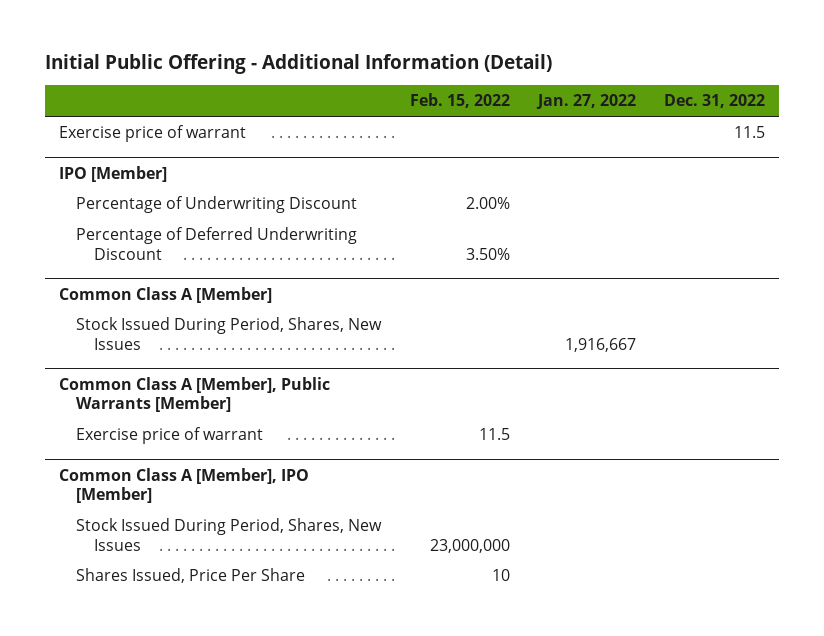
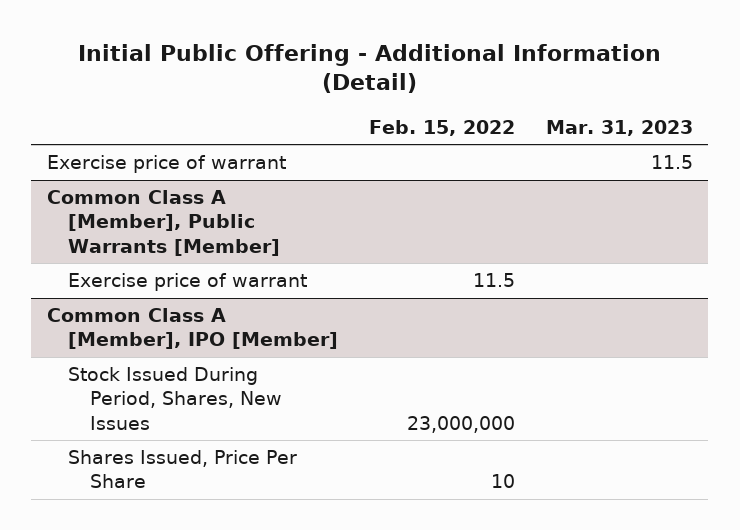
- | Feb. 15, 2022 | Jan. 27, 2022 | Dec. 31, 2022
+ | Feb. 15, 2022 | Mar. 31, 2023
- IPO [Member]
- Percentage of Underwriting Discount | 2.00% | |
- Percentage of Deferred Underwriting Discount | 3.50% | |
- Common Class A [Member]
- Stock Issued During Period, Shares, New Issues | | 1,916,667 |

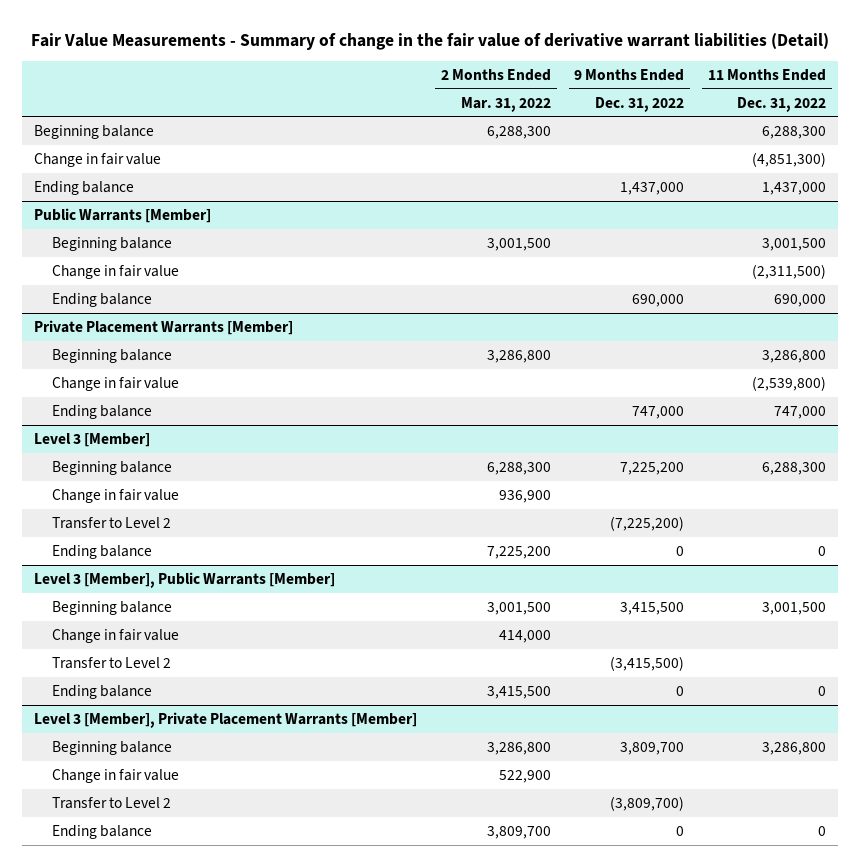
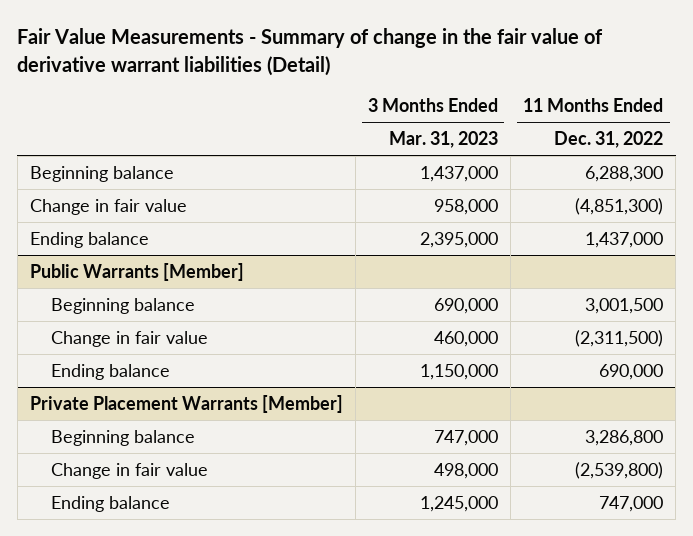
- | 2 Months Ended Mar. 31, 2022 | 9 Months Ended Dec. 31, 2022 | 11 Months Ended Dec. 31, 2022
+ | 3 Months Ended Mar. 31, 2023 | 11 Months Ended Dec. 31, 2022
- Level 3 [Member]
- Beginning balance | 6,288,300 | 7,225,200 | 6,288,300
- Change in fair value | 936,900 | |
- Transfer to Level 2 | | (7,225,200) |
- Ending balance | 7,225,200 | 0 | 0
- Level 3 [Member], Public Warrants [Member]
- Beginning balance | 3,001,500 | 3,415,500 | 3,001,500
- Change in fair value | 414,000 | |
- Transfer to Level 2 | | (3,415,500) |
- Ending balance | 3,415,500 | 0 | 0
- Level 3 [Member], Private Placement Warrants [Member]
- Beginning balance | 3,286,800 | 3,809,700 | 3,286,800
- Change in fair value | 522,900 | |
- Transfer to Level 2 | | (3,809,700) |
- Ending balance | 3,809,700 | 0 | 0

